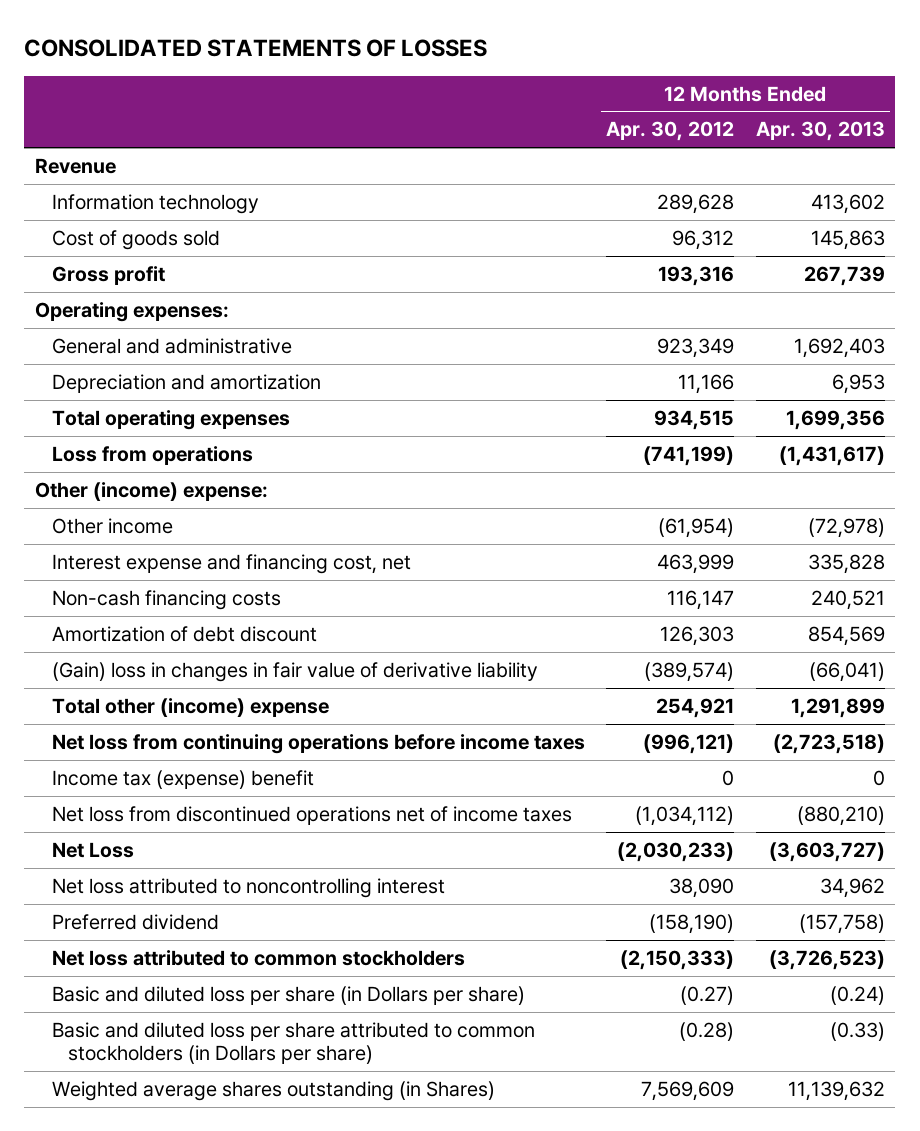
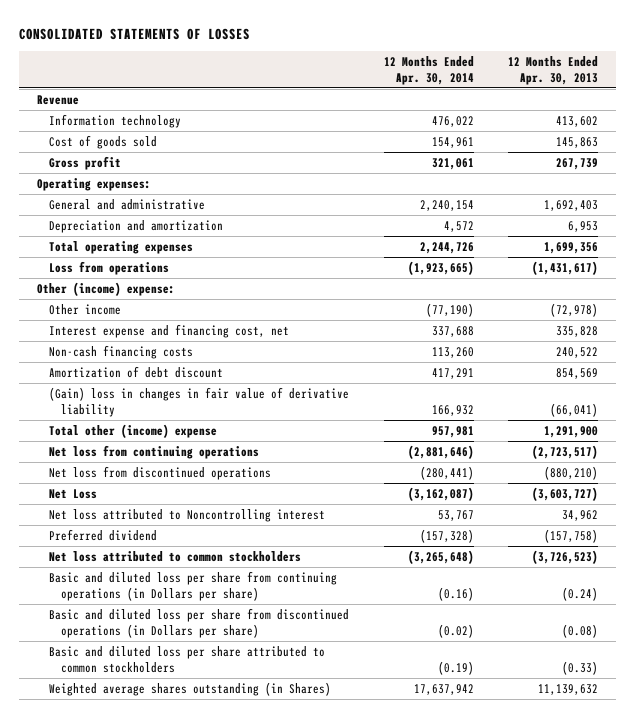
- | 12 Months Ended Apr. 30, 2012 | 12 Months Ended Apr. 30, 2013
+ | 12 Months Ended Apr. 30, 2014 | 12 Months Ended Apr. 30, 2013
- Non-cash financing costs | 116,147 | 240,521
+ Non-cash financing costs | 113,260 | 240,522
- Total other (income) expense | 254,921 | 1,291,899
- Net loss from continuing operations before income taxes | (996,121) | (2,723,518)
- Income tax (expense) benefit | 0 | 0
- Net loss from discontinued operations net of income taxes | (1,034,112) | (880,210)
+ Total other (income) expense | 957,981 | 1,291,900
+ Net loss from continuing operations | (2,881,646) | (2,723,517)
+ Net loss from discontinued operations | (280,441) | (880,210)
- Net loss attributed to noncontrolling interest | 38,090 | 34,962
+ Net loss attributed to Noncontrolling interest | 53,767 | 34,962
- Basic and diluted loss per share (in Dollars per share) | (0.27) | (0.24)
- Basic and diluted loss per share attributed to common stockholders (in Dollars per share) | (0.28) | (0.33)
+ Basic and diluted loss per share from continuing operations (in Dollars per share) | (0.16) | (0.24)
+ Basic and diluted loss per share from discontinued operations (in Dollars per share) | (0.02) | (0.08)
+ Basic and diluted loss per share attributed to common stockholders | (0.19) | (0.33)

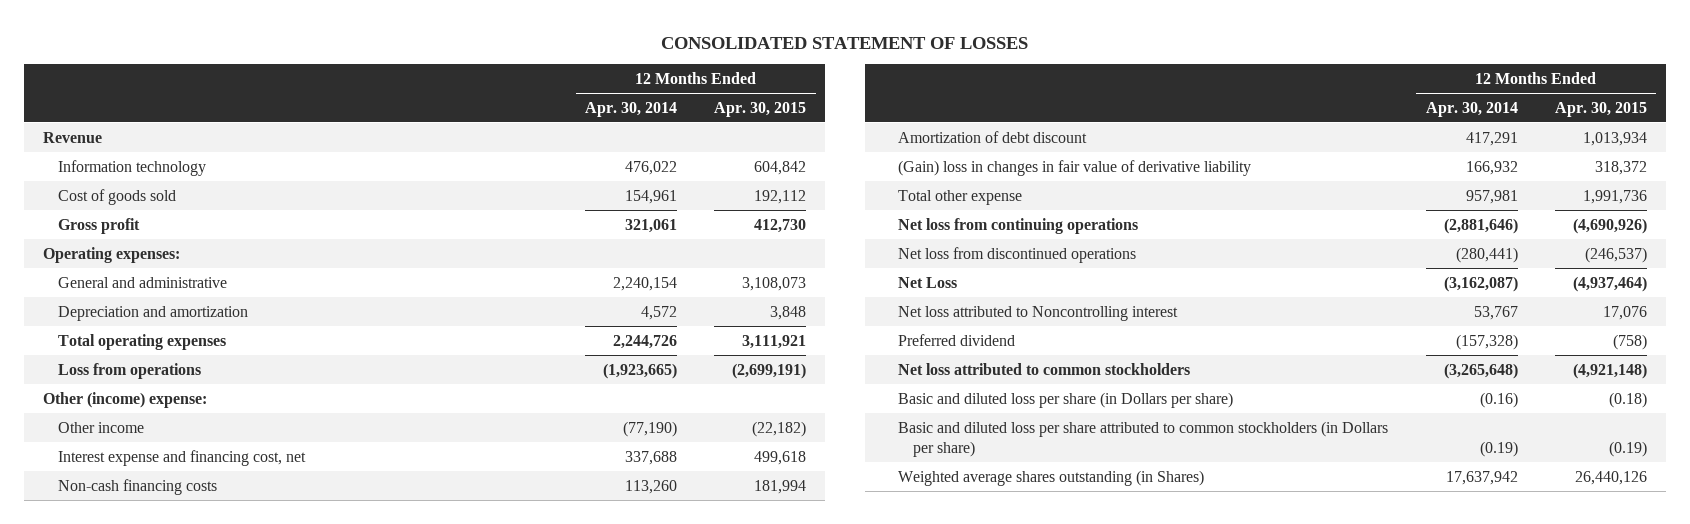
- CONSOLIDATED STATEMENTS OF LOSSES
+ CONSOLIDATED STATEMENT OF LOSSES
- | 12 Months Ended Apr. 30, 2014 | 12 Months Ended Apr. 30, 2013
+ | 12 Months Ended Apr. 30, 2014 | 12 Months Ended Apr. 30, 2015
- Total other (income) expense | 957,981 | 1,291,900
+ Total other expense | 957,981 | 1,991,736
- Basic and diluted loss per share from continuing operations (in Dollars per share) | (0.16) | (0.24)
- Basic and diluted loss per share from discontinued operations (in Dollars per share) | (0.02) | (0.08)
- Basic and diluted loss per share attributed to common stockholders | (0.19) | (0.33)
+ Basic and diluted loss per share (in Dollars per share) | (0.16) | (0.18)
+ Basic and diluted loss per share attributed to common stockholders (in Dollars per share) | (0.19) | (0.19)

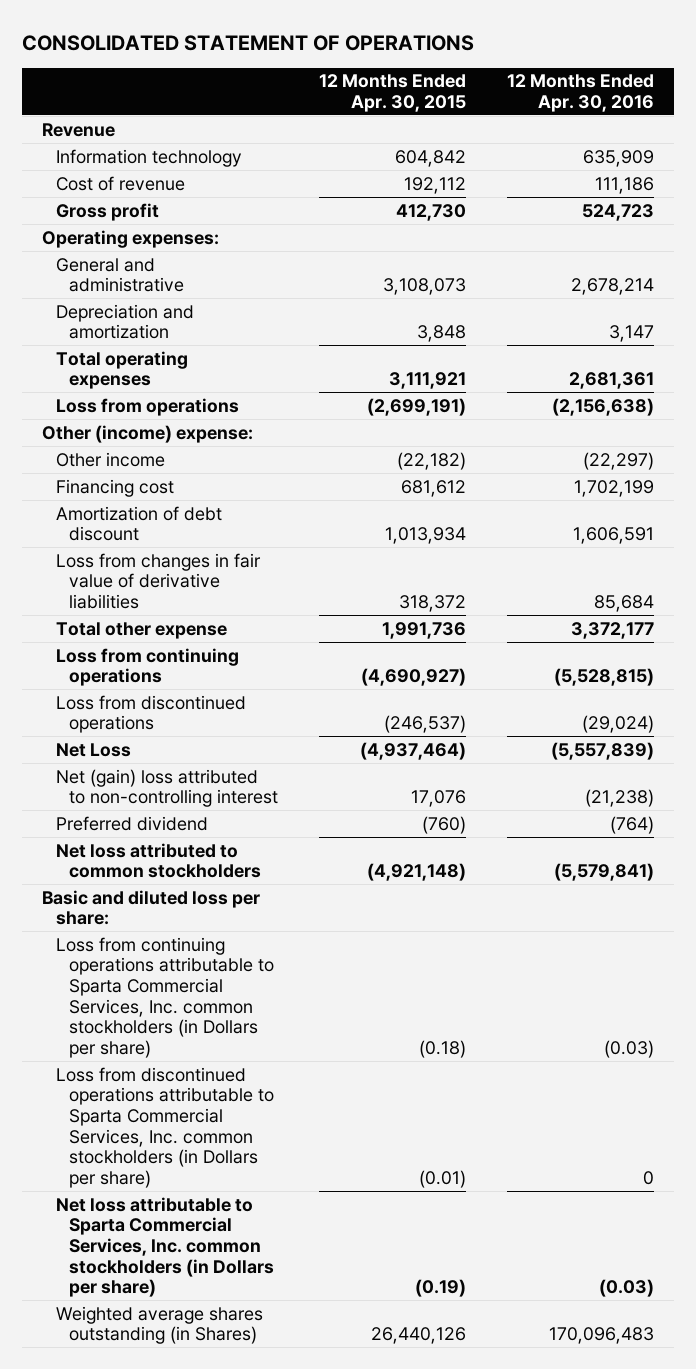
- CONSOLIDATED STATEMENT OF LOSSES
+ CONSOLIDATED STATEMENT OF OPERATIONS
- | 12 Months Ended Apr. 30, 2014 | 12 Months Ended Apr. 30, 2015
+ | 12 Months Ended Apr. 30, 2015 | 12 Months Ended Apr. 30, 2016
- Cost of goods sold | 154,961 | 192,112
+ Cost of revenue | 192,112 | 111,186
- Interest expense and financing cost, net | 337,688 | 499,618
- Non-cash financing costs | 113,260 | 181,994
+ Financing cost | 681,612 | 1,702,199
- (Gain) loss in changes in fair value of derivative liability | 166,932 | 318,372
+ Loss from changes in fair value of derivative liabilities | 318,372 | 85,684
- Net loss from continuing operations | (2,881,646) | (4,690,926)
- Net loss from discontinued operations | (280,441) | (246,537)
+ Loss from continuing operations | (4,690,927) | (5,528,815)
+ Loss from discontinued operations | (246,537) | (29,024)
- Net loss attributed to Noncontrolling interest | 53,767 | 17,076
- Preferred dividend | (157,328) | (758)
+ Net (gain) loss attributed to non-controlling interest | 17,076 | (21,238)
+ Preferred dividend | (760) | (764)
- Basic and diluted loss per share (in Dollars per share) | (0.16) | (0.18)
- Basic and diluted loss per share attributed to common stockholders (in Dollars per share) | (0.19) | (0.19)
+ Basic and diluted loss per share:
+ Loss from continuing operations attributable to Sparta Commercial Services, Inc. common stockholders (in Dollars per share) | (0.18) | (0.03)
+ Loss from discontinued operations attributable to Sparta Commercial Services, Inc. common stockholders (in Dollars per share) | (0.01) | 0
+ Net loss attributable to Sparta Commercial Services, Inc. common stockholders (in Dollars per share) | (0.19) | (0.03)

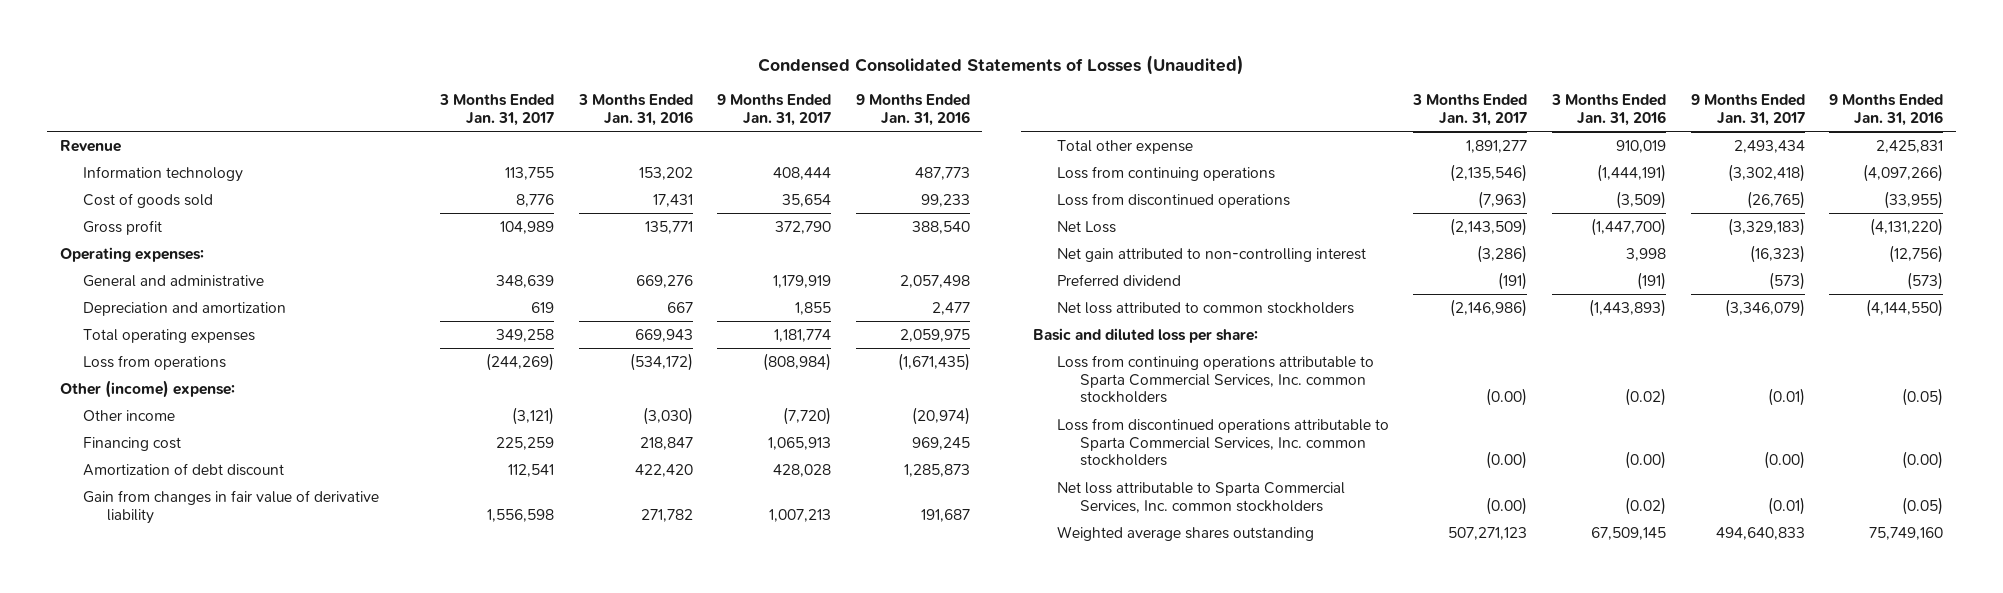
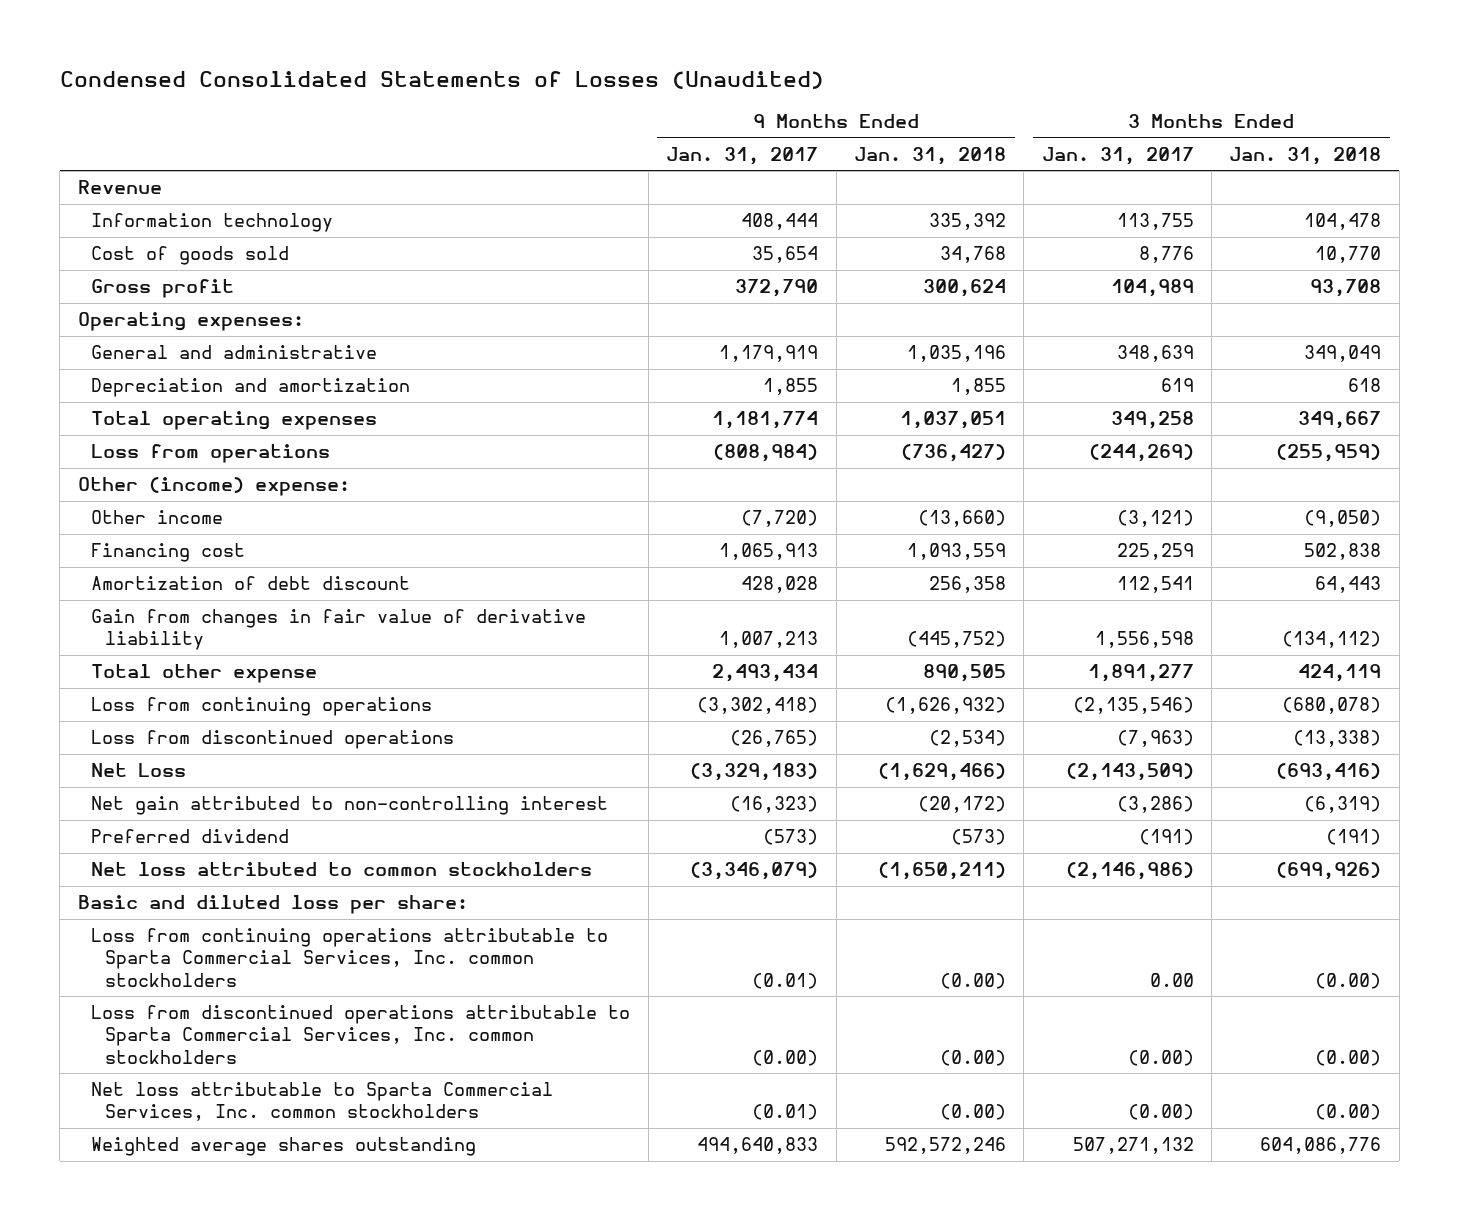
- | 3 Months Ended Jan. 31, 2017 | 3 Months Ended Jan. 31, 2016 | 9 Months Ended Jan. 31, 2017 | 9 Months Ended Jan. 31, 2016
+ | 9 Months Ended Jan. 31, 2017 | 9 Months Ended Jan. 31, 2018 | 3 Months Ended Jan. 31, 2017 | 3 Months Ended Jan. 31, 2018
- Loss from continuing operations attributable to Sparta Commercial Services, Inc. common stockholders | (0.00) | (0.02) | (0.01) | (0.05)
+ Loss from continuing operations attributable to Sparta Commercial Services, Inc. common stockholders | (0.01) | (0.00) | 0.00 | (0.00)
- Weighted average shares outstanding | 507,271,123 | 67,509,145 | 494,640,833 | 75,749,160
+ Weighted average shares outstanding | 494,640,833 | 592,572,246 | 507,271,132 | 604,086,776

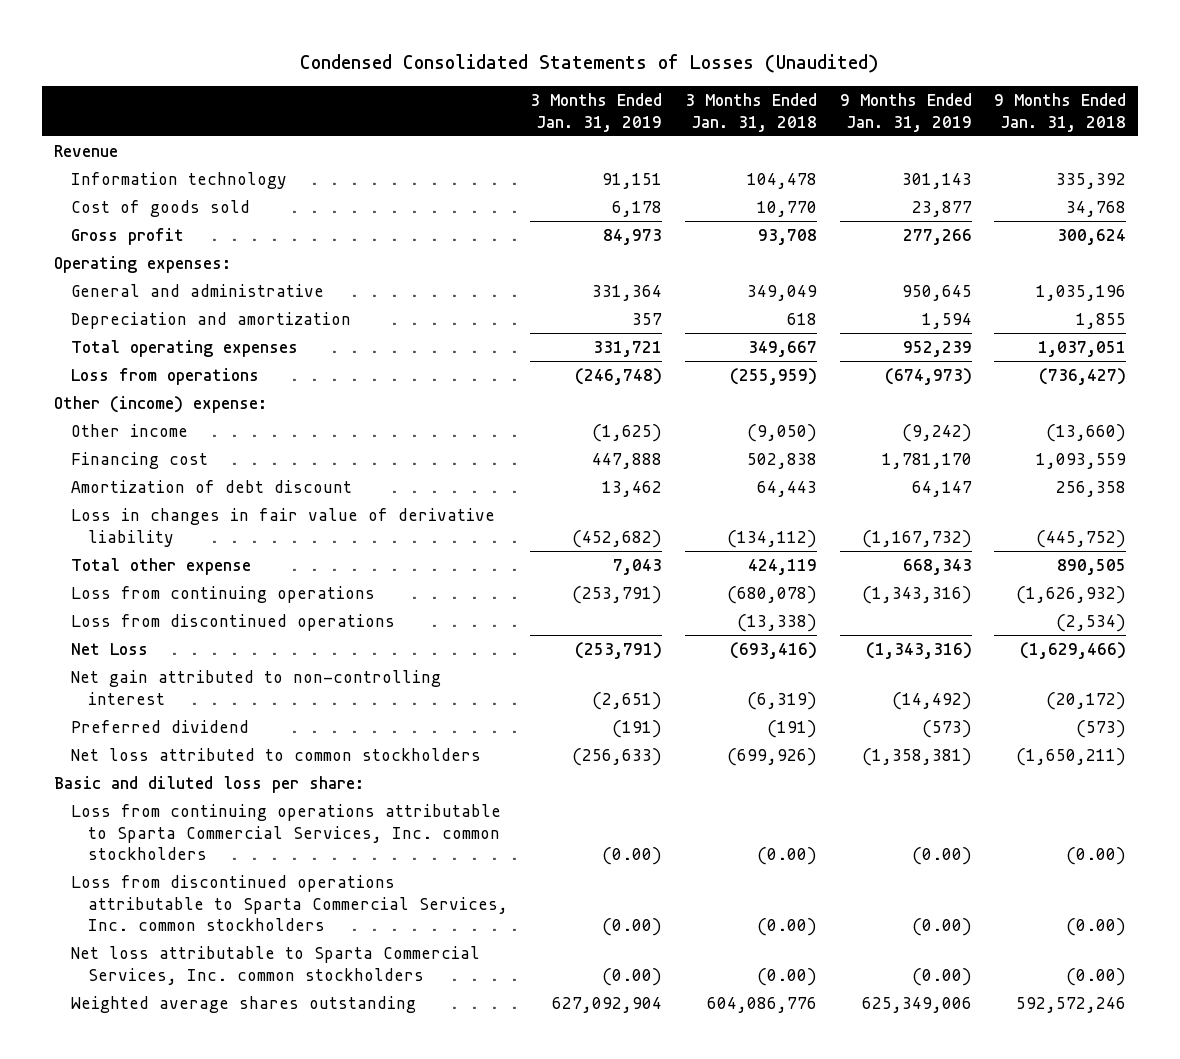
- | 9 Months Ended Jan. 31, 2017 | 9 Months Ended Jan. 31, 2018 | 3 Months Ended Jan. 31, 2017 | 3 Months Ended Jan. 31, 2018
+ | 3 Months Ended Jan. 31, 2019 | 3 Months Ended Jan. 31, 2018 | 9 Months Ended Jan. 31, 2019 | 9 Months Ended Jan. 31, 2018
- Gain from changes in fair value of derivative liability | 1,007,213 | (445,752) | 1,556,598 | (134,112)
+ Loss in changes in fair value of derivative liability | (452,682) | (134,112) | (1,167,732) | (445,752)

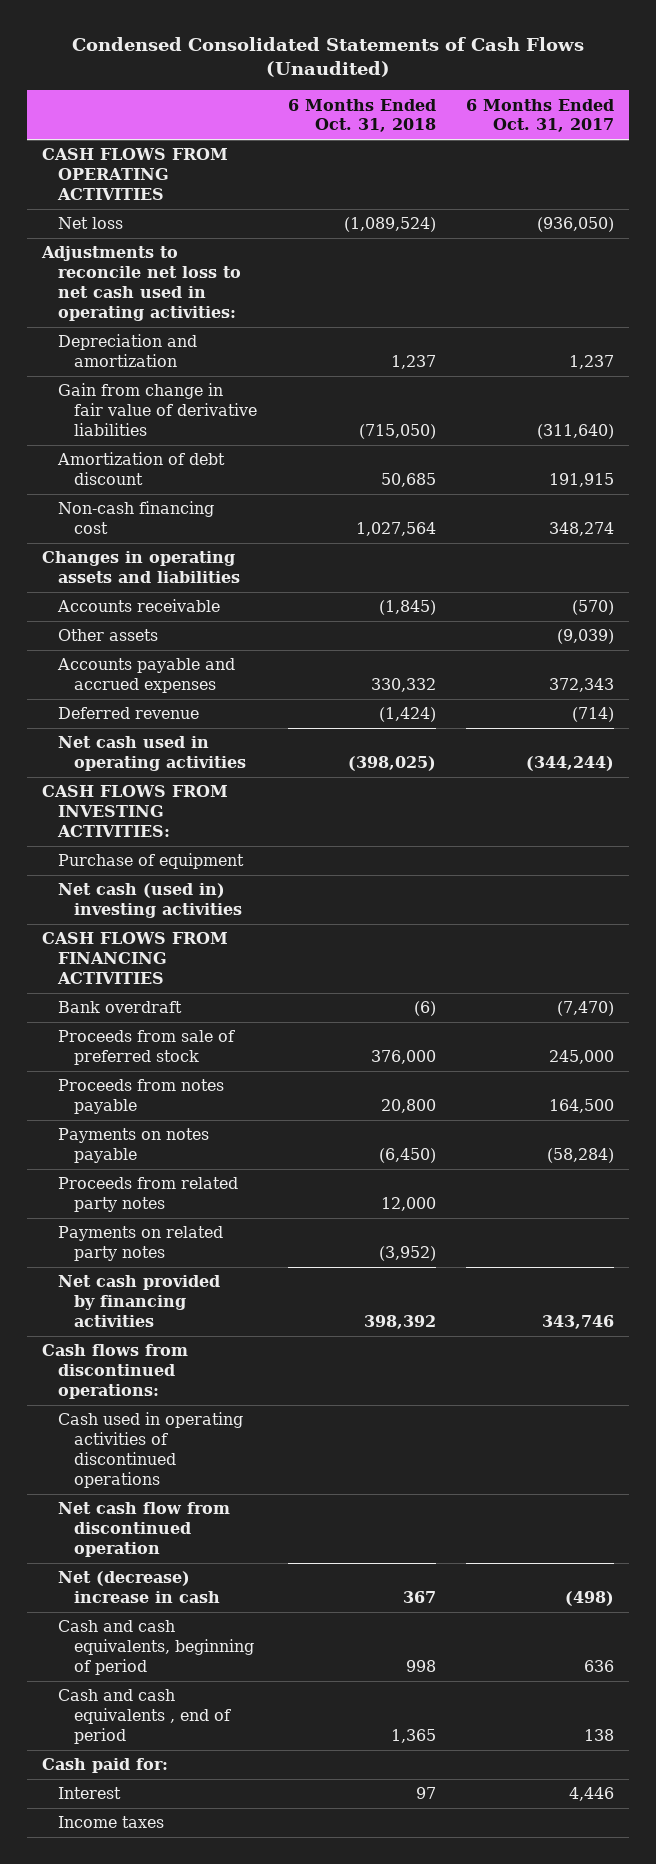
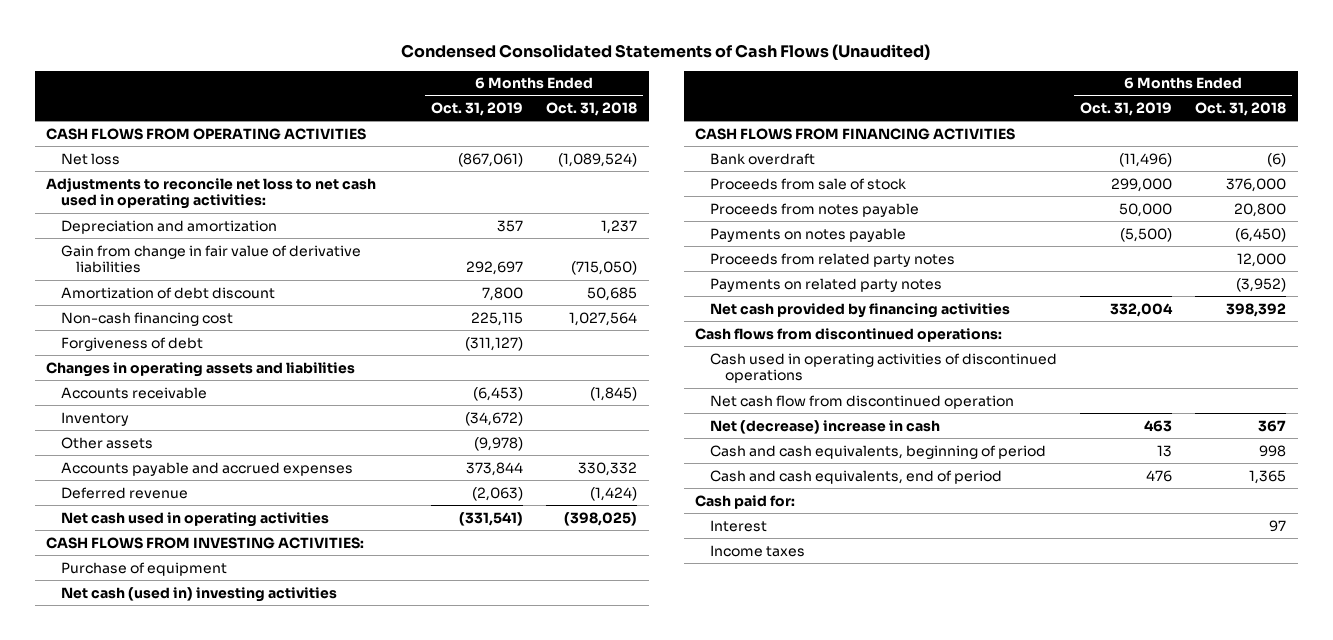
- | 6 Months Ended Oct. 31, 2018 | 6 Months Ended Oct. 31, 2017
+ | 6 Months Ended Oct. 31, 2019 | 6 Months Ended Oct. 31, 2018
+ Forgiveness of debt | (311,127) |
+ Inventory | (34,672) |
- Proceeds from sale of preferred stock | 376,000 | 245,000
+ Proceeds from sale of stock | 299,000 | 376,000
- Cash and cash equivalents , end of period | 1,365 | 138
+ Cash and cash equivalents, end of period | 476 | 1,365

